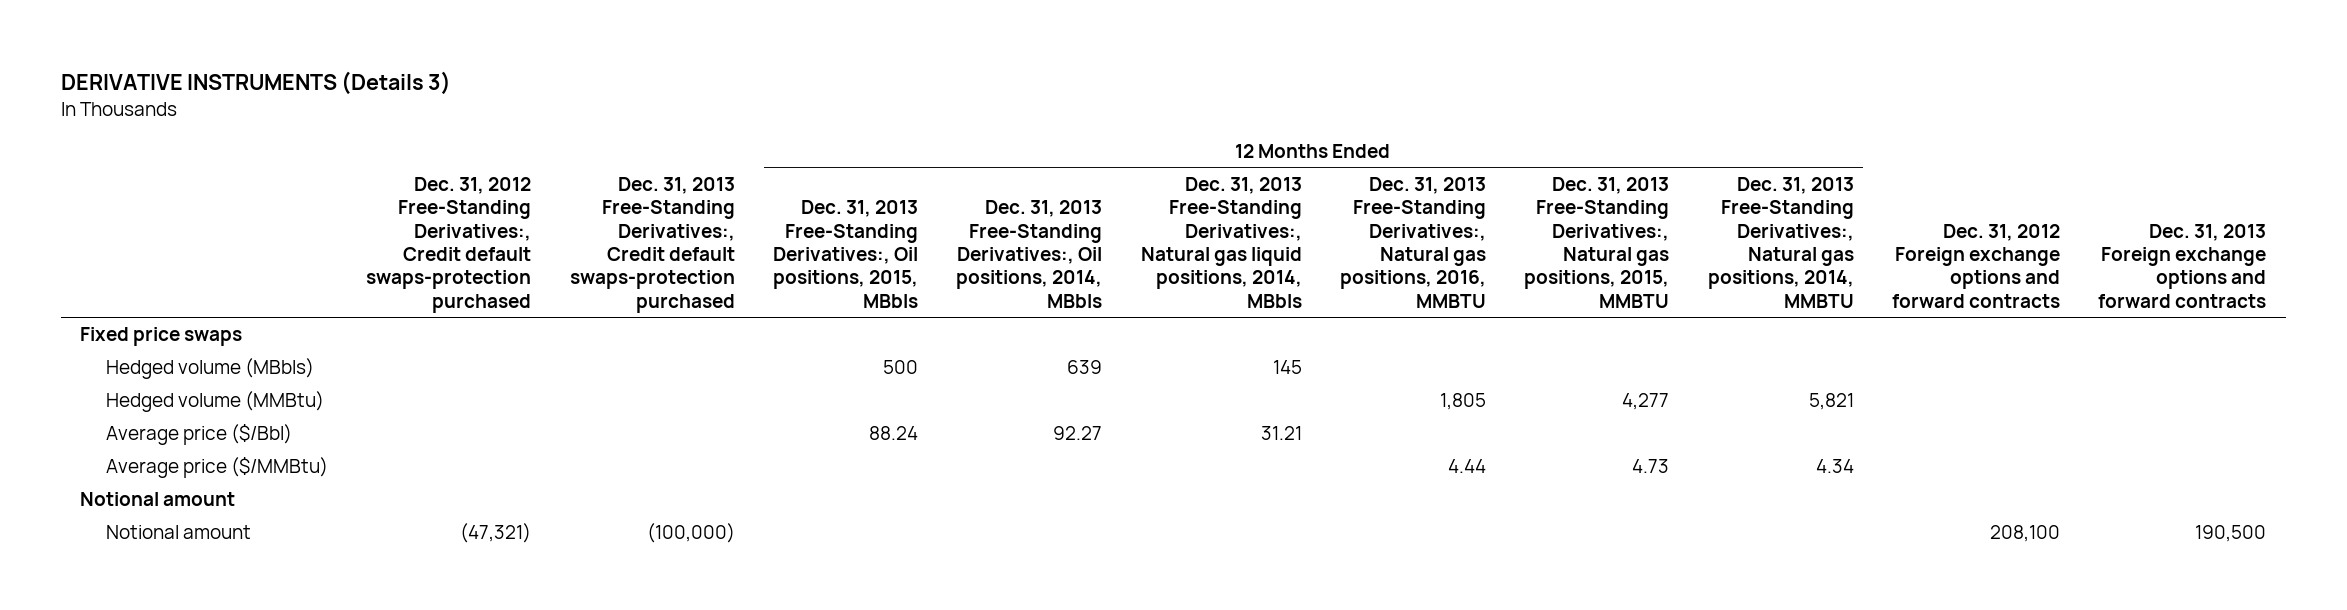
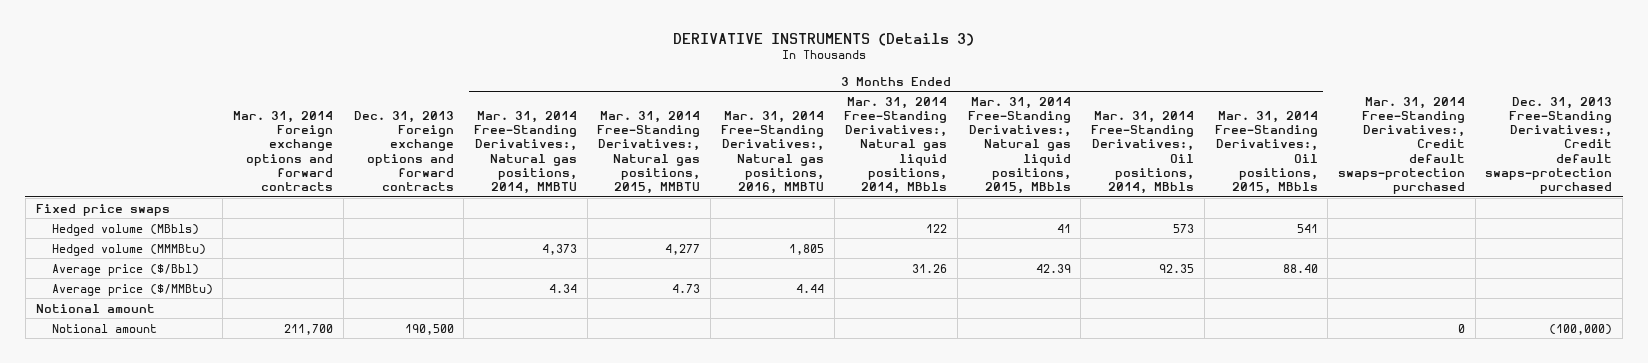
- | Dec. 31, 2012 Free-Standing Derivatives:, Credit default swaps-protection purchased | Dec. 31, 2013 Free-Standing Derivatives:, Credit default swaps-protection purchased | 12 Months Ended Dec. 31, 2013 Free-Standing Derivatives:, Oil positions, 2015, MBbls | 12 Months Ended Dec. 31, 2013 Free-Standing Derivatives:, Oil positions, 2014, MBbls | 12 Months Ended Dec. 31, 2013 Free-Standing Derivatives:, Natural gas liquid positions, 2014, MBbls | 12 Months Ended Dec. 31, 2013 Free-Standing Derivatives:, Natural gas positions, 2016, MMBTU | 12 Months Ended Dec. 31, 2013 Free-Standing Derivatives:, Natural gas positions, 2015, MMBTU | 12 Months Ended Dec. 31, 2013 Free-Standing Derivatives:, Natural gas positions, 2014, MMBTU | Dec. 31, 2012 Foreign exchange options and forward contracts | Dec. 31, 2013 Foreign exchange options and forward contracts
+ | Mar. 31, 2014 Foreign exchange options and forward contracts | Dec. 31, 2013 Foreign exchange options and forward contracts | 3 Months Ended Mar. 31, 2014 Free-Standing Derivatives:, Natural gas positions, 2014, MMBTU | 3 Months Ended Mar. 31, 2014 Free-Standing Derivatives:, Natural gas positions, 2015, MMBTU | 3 Months Ended Mar. 31, 2014 Free-Standing Derivatives:, Natural gas positions, 2016, MMBTU | 3 Months Ended Mar. 31, 2014 Free-Standing Derivatives:, Natural gas liquid positions, 2014, MBbls | 3 Months Ended Mar. 31, 2014 Free-Standing Derivatives:, Natural gas liquid positions, 2015, MBbls | 3 Months Ended Mar. 31, 2014 Free-Standing Derivatives:, Oil positions, 2014, MBbls | 3 Months Ended Mar. 31, 2014 Free-Standing Derivatives:, Oil positions, 2015, MBbls | Mar. 31, 2014 Free-Standing Derivatives:, Credit default swaps-protection purchased | Dec. 31, 2013 Free-Standing Derivatives:, Credit default swaps-protection purchased
- Hedged volume (MMBtu) | | | | | | 1,805 | 4,277 | 5,821 | |
+ Hedged volume (MMMBtu) | | | 4,373 | 4,277 | 1,805 | | | | | |

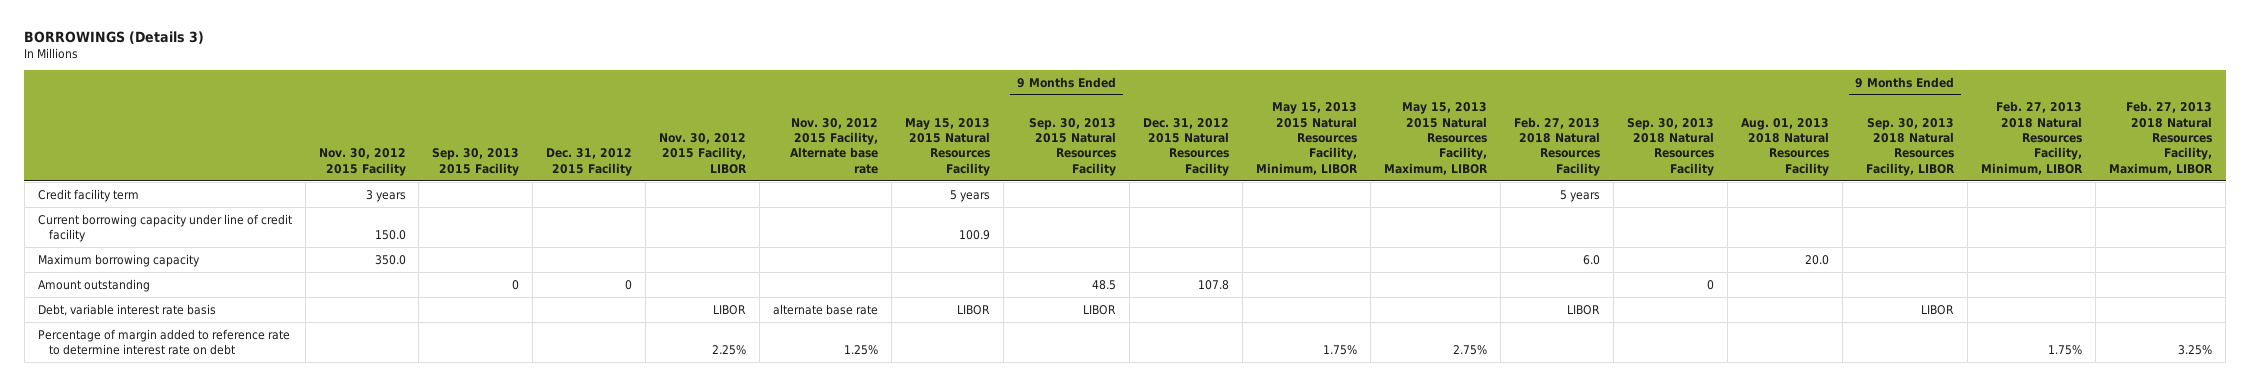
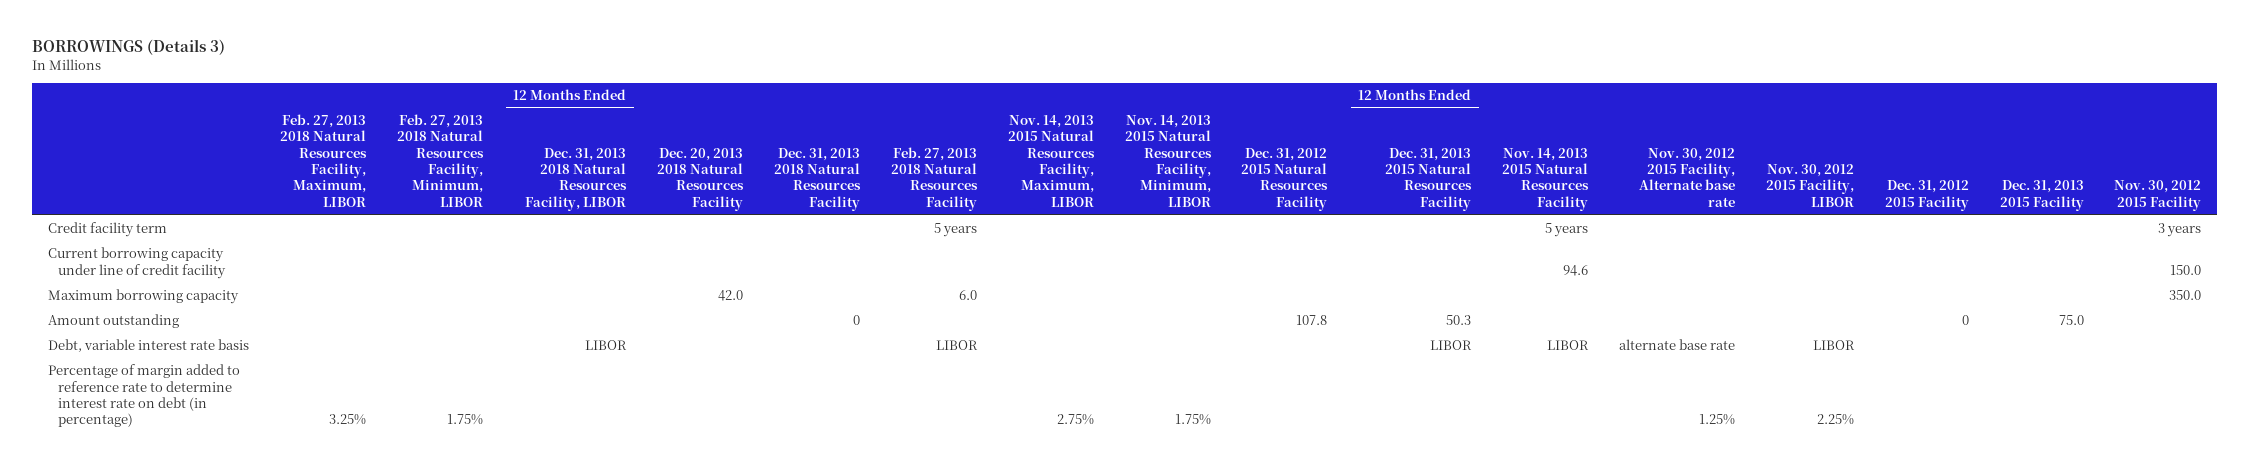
- | Nov. 30, 2012 2015 Facility | Sep. 30, 2013 2015 Facility | Dec. 31, 2012 2015 Facility | Nov. 30, 2012 2015 Facility, LIBOR | Nov. 30, 2012 2015 Facility, Alternate base rate | May 15, 2013 2015 Natural Resources Facility | 9 Months Ended Sep. 30, 2013 2015 Natural Resources Facility | Dec. 31, 2012 2015 Natural Resources Facility | May 15, 2013 2015 Natural Resources Facility, Minimum, LIBOR | May 15, 2013 2015 Natural Resources Facility, Maximum, LIBOR | Feb. 27, 2013 2018 Natural Resources Facility | Sep. 30, 2013 2018 Natural Resources Facility | Aug. 01, 2013 2018 Natural Resources Facility | 9 Months Ended Sep. 30, 2013 2018 Natural Resources Facility, LIBOR | Feb. 27, 2013 2018 Natural Resources Facility, Minimum, LIBOR | Feb. 27, 2013 2018 Natural Resources Facility, Maximum, LIBOR
+ | Feb. 27, 2013 2018 Natural Resources Facility, Maximum, LIBOR | Feb. 27, 2013 2018 Natural Resources Facility, Minimum, LIBOR | 12 Months Ended Dec. 31, 2013 2018 Natural Resources Facility, LIBOR | Dec. 20, 2013 2018 Natural Resources Facility | Dec. 31, 2013 2018 Natural Resources Facility | Feb. 27, 2013 2018 Natural Resources Facility | Nov. 14, 2013 2015 Natural Resources Facility, Maximum, LIBOR | Nov. 14, 2013 2015 Natural Resources Facility, Minimum, LIBOR | Dec. 31, 2012 2015 Natural Resources Facility | 12 Months Ended Dec. 31, 2013 2015 Natural Resources Facility | Nov. 14, 2013 2015 Natural Resources Facility | Nov. 30, 2012 2015 Facility, Alternate base rate | Nov. 30, 2012 2015 Facility, LIBOR | Dec. 31, 2012 2015 Facility | Dec. 31, 2013 2015 Facility | Nov. 30, 2012 2015 Facility
- Percentage of margin added to reference rate to determine interest rate on debt | | | | 2.25% | 1.25% | | | | 1.75% | 2.75% | | | | | 1.75% | 3.25%
+ Percentage of margin added to reference rate to determine interest rate on debt (in percentage) | 3.25% | 1.75% | | | | | 2.75% | 1.75% | | | | 1.25% | 2.25% | | |

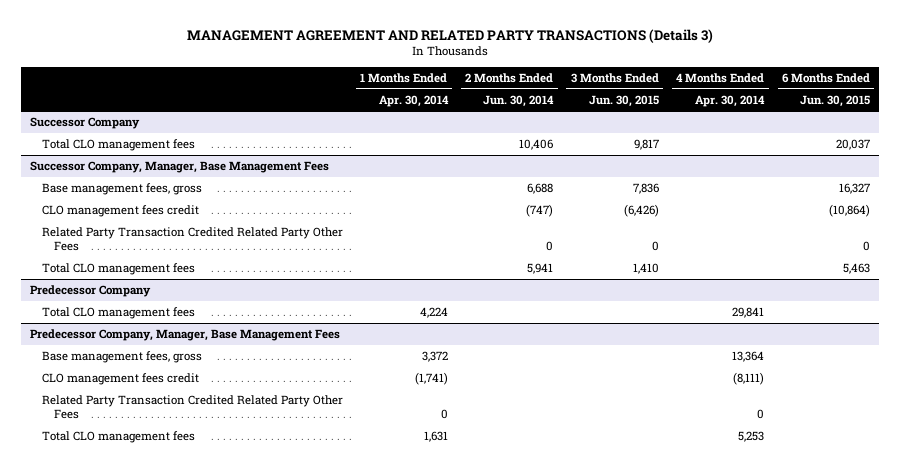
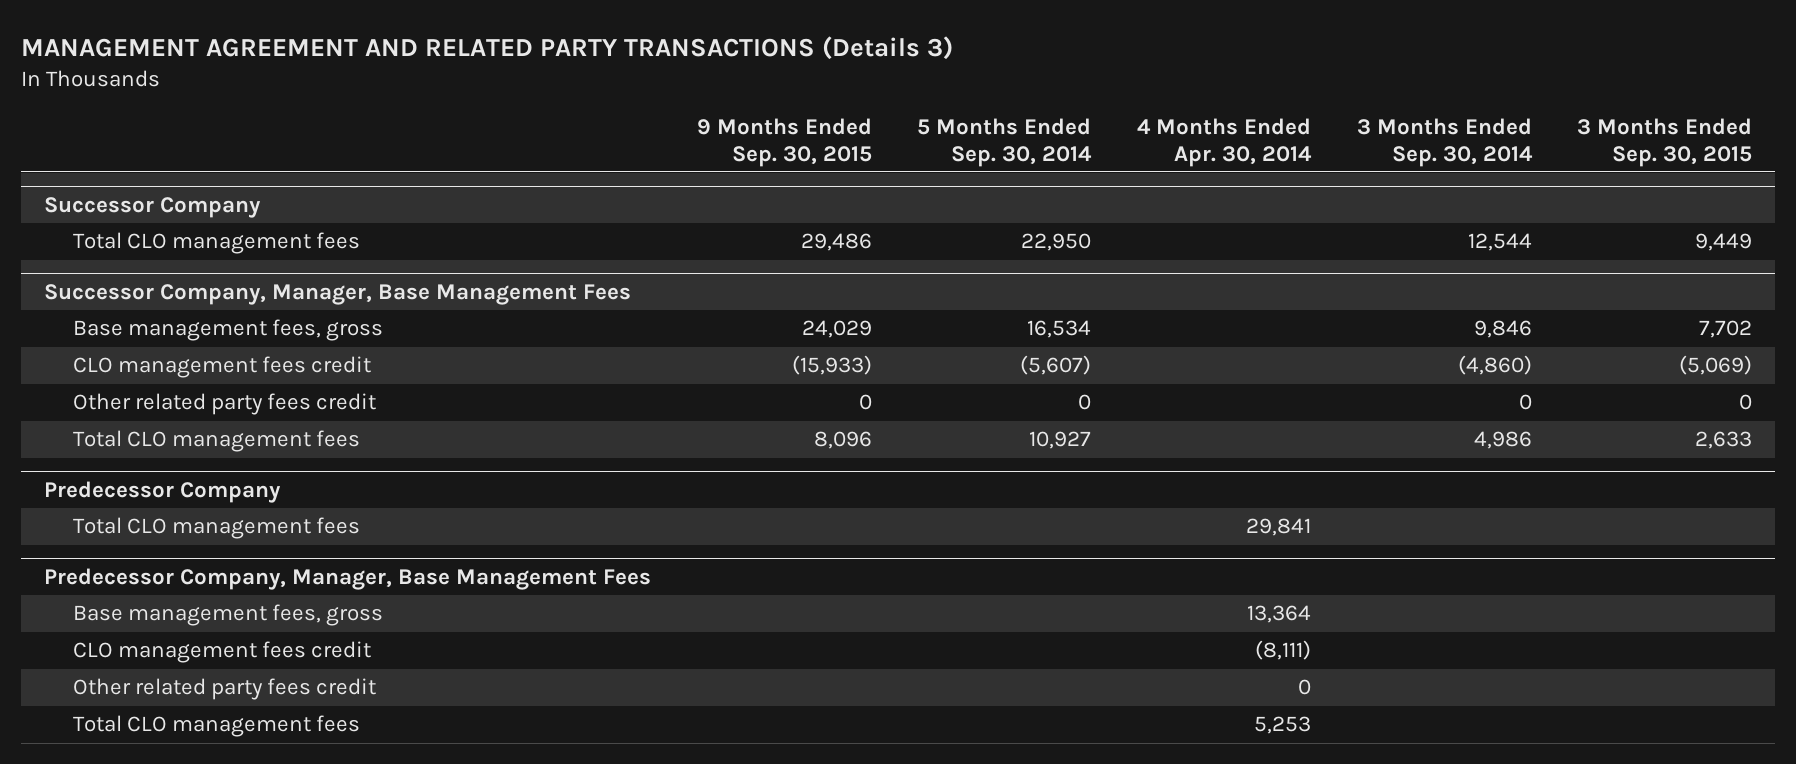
- | 1 Months Ended Apr. 30, 2014 | 2 Months Ended Jun. 30, 2014 | 3 Months Ended Jun. 30, 2015 | 4 Months Ended Apr. 30, 2014 | 6 Months Ended Jun. 30, 2015
+ | 9 Months Ended Sep. 30, 2015 | 5 Months Ended Sep. 30, 2014 | 4 Months Ended Apr. 30, 2014 | 3 Months Ended Sep. 30, 2014 | 3 Months Ended Sep. 30, 2015
@ Successor Company, Manager, Base Management Fees
- Related Party Transaction Credited Related Party Other Fees | | 0 | 0 | | 0
+ Other related party fees credit | 0 | 0 | | 0 | 0
@ Predecessor Company, Manager, Base Management Fees
- Related Party Transaction Credited Related Party Other Fees | 0 | | | 0 |
+ Other related party fees credit | | | 0 | |

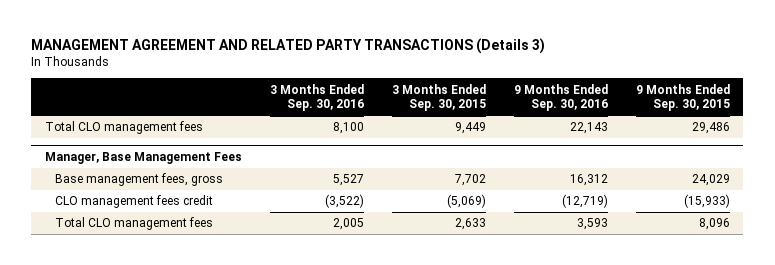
- | 9 Months Ended Sep. 30, 2015 | 5 Months Ended Sep. 30, 2014 | 4 Months Ended Apr. 30, 2014 | 3 Months Ended Sep. 30, 2014 | 3 Months Ended Sep. 30, 2015
+ | 3 Months Ended Sep. 30, 2016 | 3 Months Ended Sep. 30, 2015 | 9 Months Ended Sep. 30, 2016 | 9 Months Ended Sep. 30, 2015
- Successor Company
- Successor Company, Manager, Base Management Fees
+ Manager, Base Management Fees
- Other related party fees credit | 0 | 0 | | 0 | 0
- Predecessor Company
- Total CLO management fees | | | 29,841 | |
- Predecessor Company, Manager, Base Management Fees
- Base management fees, gross | | | 13,364 | |
- CLO management fees credit | | | (8,111) | |
- Other related party fees credit | | | 0 | |
- Total CLO management fees | | | 5,253 | |

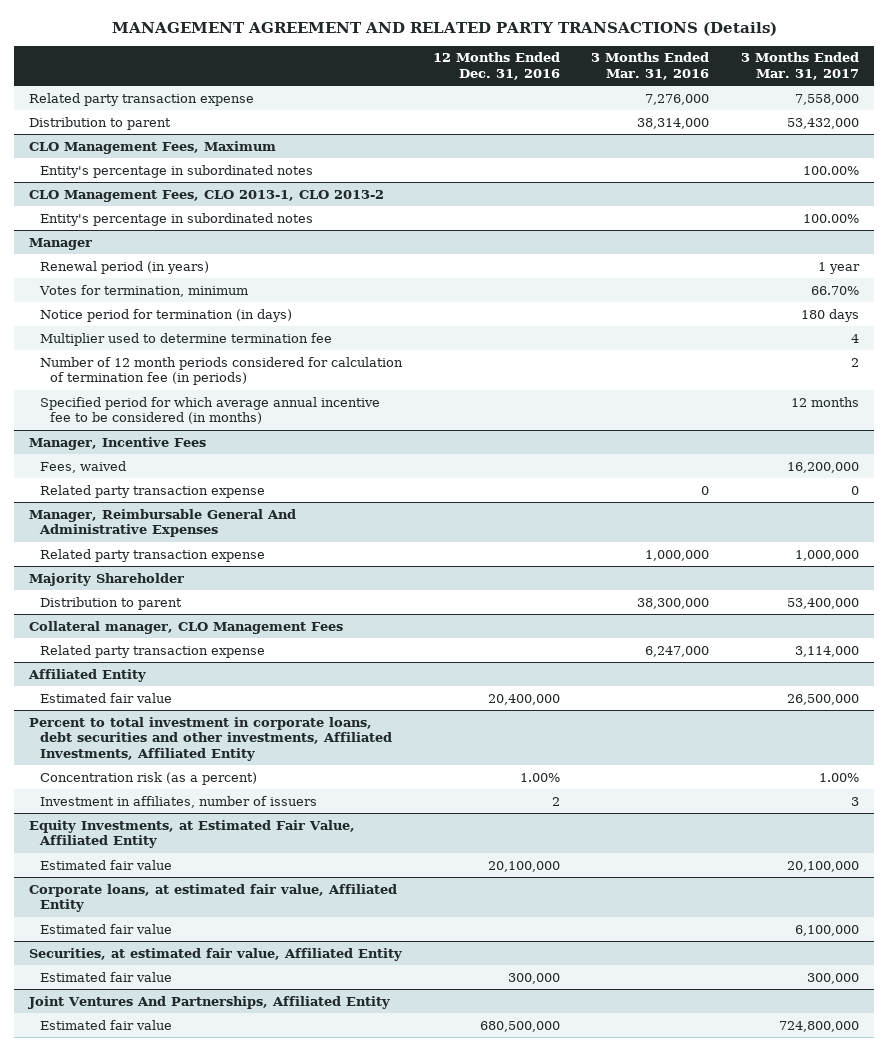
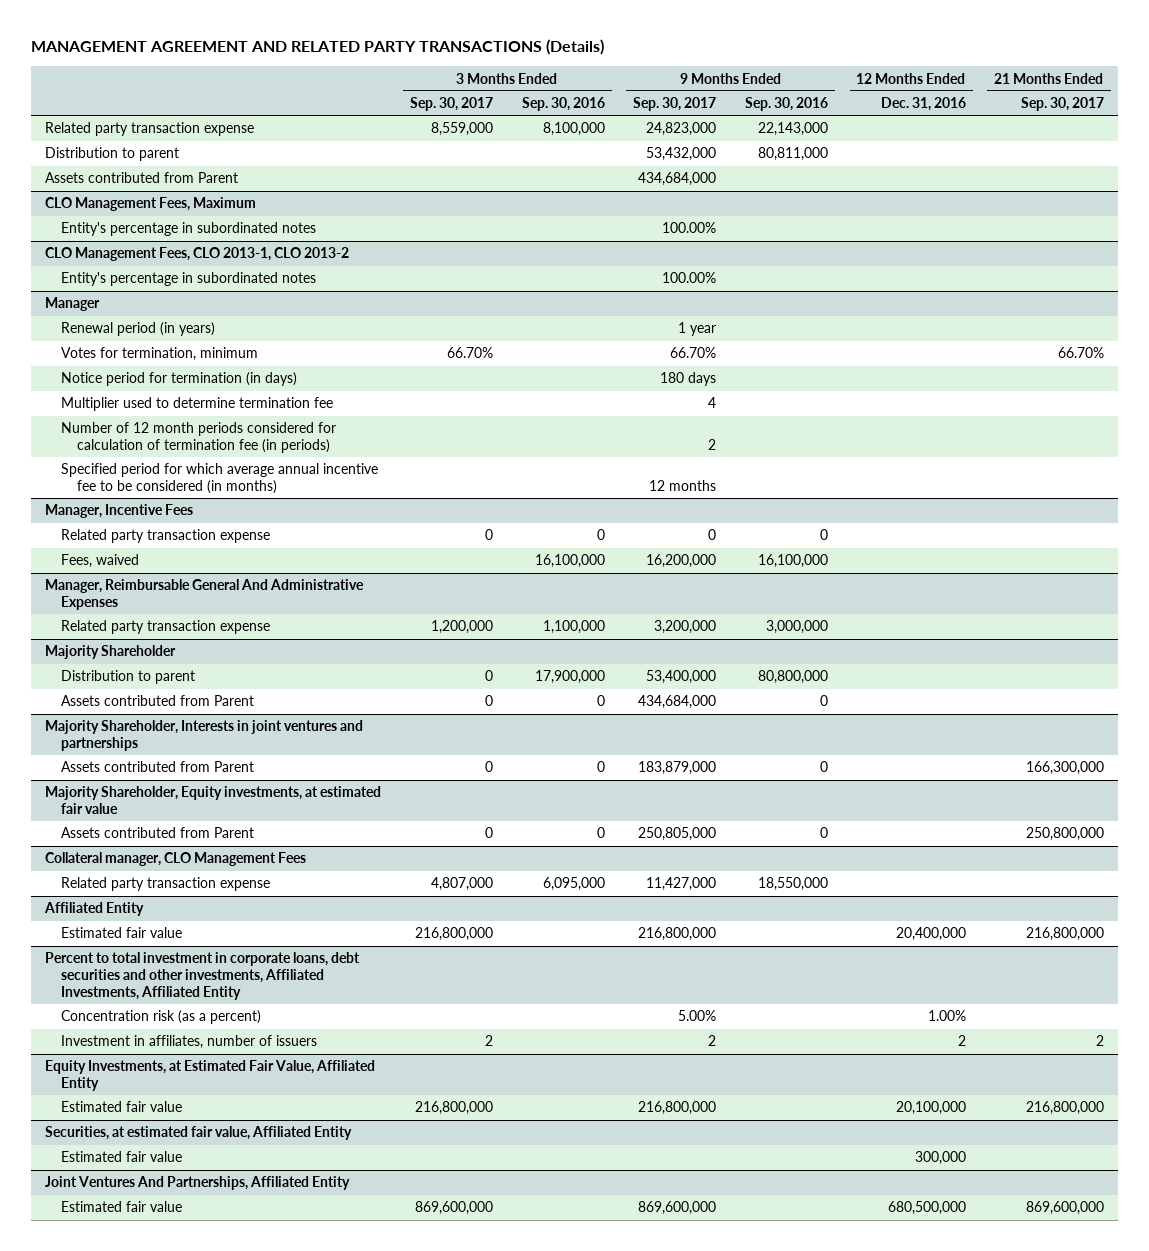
- | 12 Months Ended Dec. 31, 2016 | 3 Months Ended Mar. 31, 2016 | 3 Months Ended Mar. 31, 2017
+ | 3 Months Ended Sep. 30, 2017 | 3 Months Ended Sep. 30, 2016 | 9 Months Ended Sep. 30, 2017 | 9 Months Ended Sep. 30, 2016 | 12 Months Ended Dec. 31, 2016 | 21 Months Ended Sep. 30, 2017
+ Assets contributed from Parent | | | 434,684,000 | | |
@ Manager, Incentive Fees
moved down: Fees, waived | | 16,100,000 | 16,200,000 | 16,100,000 | |
@ Majority Shareholder
+ Assets contributed from Parent | 0 | 0 | 434,684,000 | 0 | |
+ Majority Shareholder, Interests in joint ventures and partnerships
+ Assets contributed from Parent | 0 | 0 | 183,879,000 | 0 | | 166,300,000
+ Majority Shareholder, Equity investments, at estimated fair value
+ Assets contributed from Parent | 0 | 0 | 250,805,000 | 0 | | 250,800,000
- Corporate loans, at estimated fair value, Affiliated Entity
- Estimated fair value | | | 6,100,000

